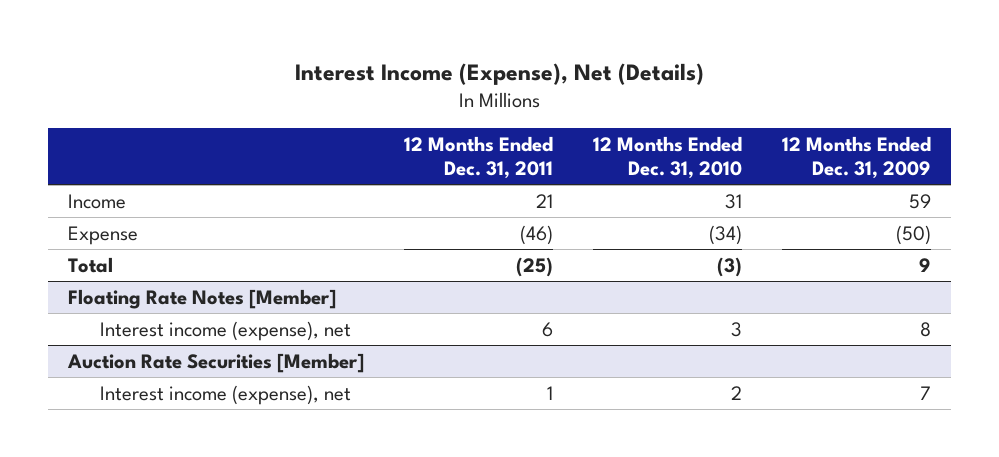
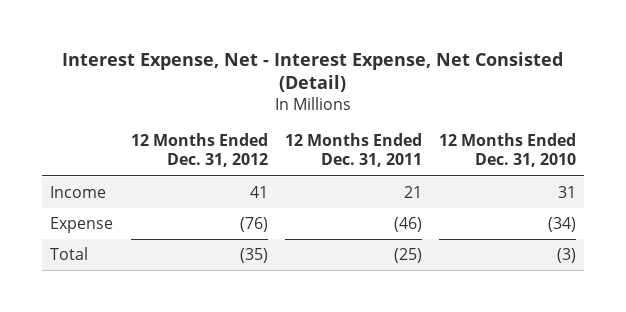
- Interest Income (Expense), Net (Details)
+ Interest Expense, Net - Interest Expense, Net Consisted (Detail)
- | 12 Months Ended Dec. 31, 2011 | 12 Months Ended Dec. 31, 2010 | 12 Months Ended Dec. 31, 2009
+ | 12 Months Ended Dec. 31, 2012 | 12 Months Ended Dec. 31, 2011 | 12 Months Ended Dec. 31, 2010
- Floating Rate Notes [Member]
- Interest income (expense), net | 6 | 3 | 8
- Auction Rate Securities [Member]
- Interest income (expense), net | 1 | 2 | 7

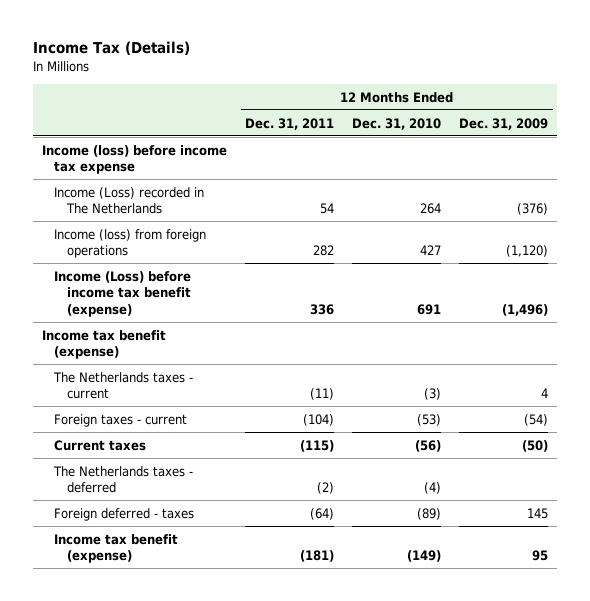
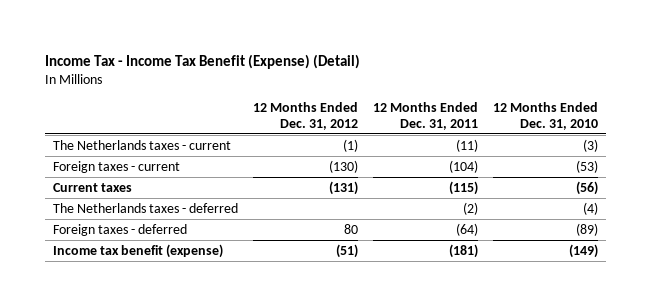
- Income Tax (Details)
+ Income Tax - Income Tax Benefit (Expense) (Detail)
- | 12 Months Ended Dec. 31, 2011 | 12 Months Ended Dec. 31, 2010 | 12 Months Ended Dec. 31, 2009
+ | 12 Months Ended Dec. 31, 2012 | 12 Months Ended Dec. 31, 2011 | 12 Months Ended Dec. 31, 2010
- Income (loss) before income tax expense
- Income (Loss) recorded in The Netherlands | 54 | 264 | (376)
- Income (loss) from foreign operations | 282 | 427 | (1,120)
- Income (Loss) before income tax benefit (expense) | 336 | 691 | (1,496)
- Income tax benefit (expense)
- Foreign deferred - taxes | (64) | (89) | 145
+ Foreign taxes - deferred | 80 | (64) | (89)

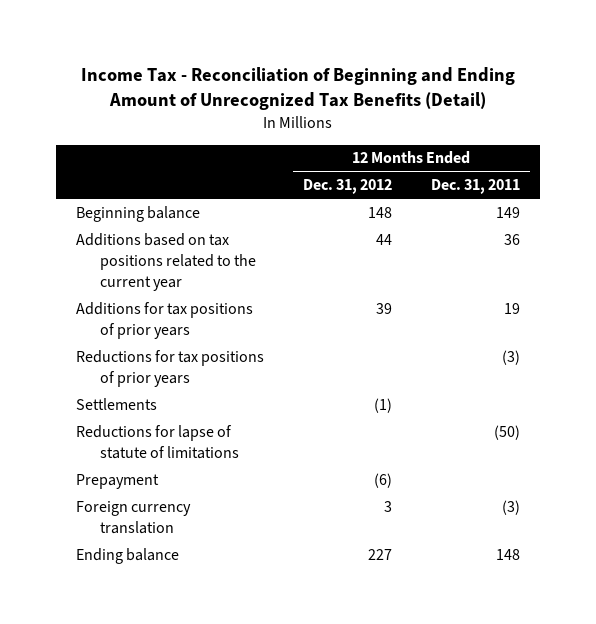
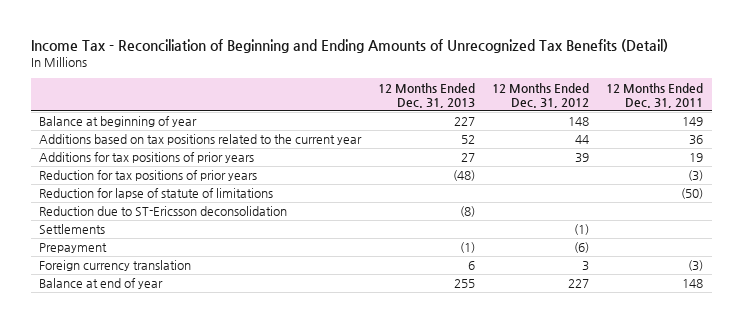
- Income Tax - Reconciliation of Beginning and Ending Amount of Unrecognized Tax Benefits (Detail)
+ Income Tax - Reconciliation of Beginning and Ending Amounts of Unrecognized Tax Benefits (Detail)
- | 12 Months Ended Dec. 31, 2012 | 12 Months Ended Dec. 31, 2011
+ | 12 Months Ended Dec. 31, 2013 | 12 Months Ended Dec. 31, 2012 | 12 Months Ended Dec. 31, 2011
- Beginning balance | 148 | 149
+ Balance at beginning of year | 227 | 148 | 149
- Reductions for tax positions of prior years | | (3)
+ Reduction for tax positions of prior years | (48) | | (3)
+ Reduction for lapse of statute of limitations | | | (50)
+ Reduction due to ST-Ericsson deconsolidation | (8) | |
- Reductions for lapse of statute of limitations | | (50)
- Ending balance | 227 | 148
+ Balance at end of year | 255 | 227 | 148

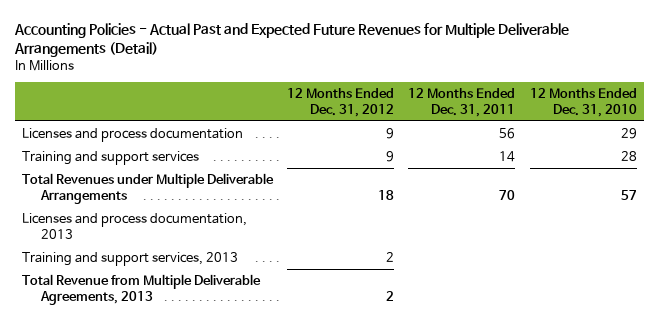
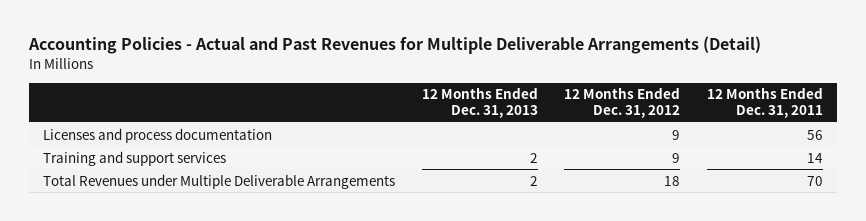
- Accounting Policies - Actual Past and Expected Future Revenues for Multiple Deliverable Arrangements (Detail)
+ Accounting Policies - Actual and Past Revenues for Multiple Deliverable Arrangements (Detail)
- | 12 Months Ended Dec. 31, 2012 | 12 Months Ended Dec. 31, 2011 | 12 Months Ended Dec. 31, 2010
+ | 12 Months Ended Dec. 31, 2013 | 12 Months Ended Dec. 31, 2012 | 12 Months Ended Dec. 31, 2011
- Licenses and process documentation, 2013
- Training and support services, 2013 | 2 | |
- Total Revenue from Multiple Deliverable Agreements, 2013 | 2 | |

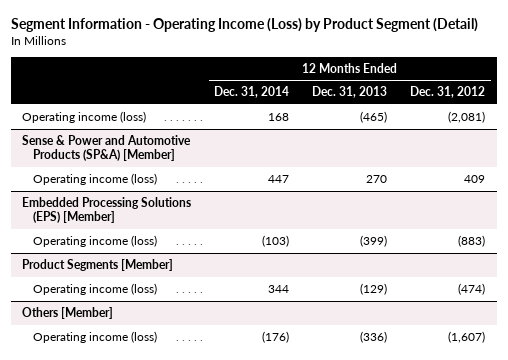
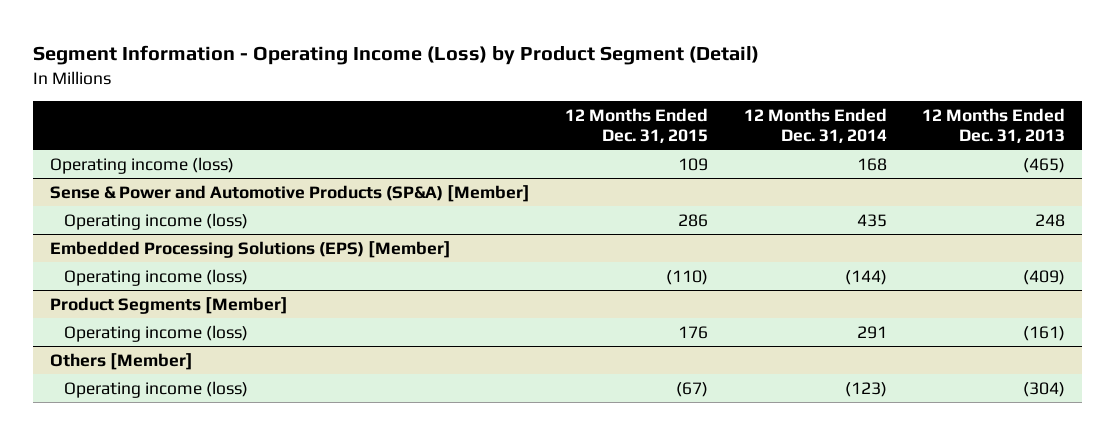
- | 12 Months Ended Dec. 31, 2014 | 12 Months Ended Dec. 31, 2013 | 12 Months Ended Dec. 31, 2012
+ | 12 Months Ended Dec. 31, 2015 | 12 Months Ended Dec. 31, 2014 | 12 Months Ended Dec. 31, 2013
@ Sense & Power and Automotive Products (SP&A) [Member]
- Operating income (loss) | 447 | 270 | 409
+ Operating income (loss) | 286 | 435 | 248
@ Embedded Processing Solutions (EPS) [Member]
- Operating income (loss) | (103) | (399) | (883)
+ Operating income (loss) | (110) | (144) | (409)
@ Product Segments [Member]
- Operating income (loss) | 344 | (129) | (474)
+ Operating income (loss) | 176 | 291 | (161)
@ Others [Member]
- Operating income (loss) | (176) | (336) | (1,607)
+ Operating income (loss) | (67) | (123) | (304)

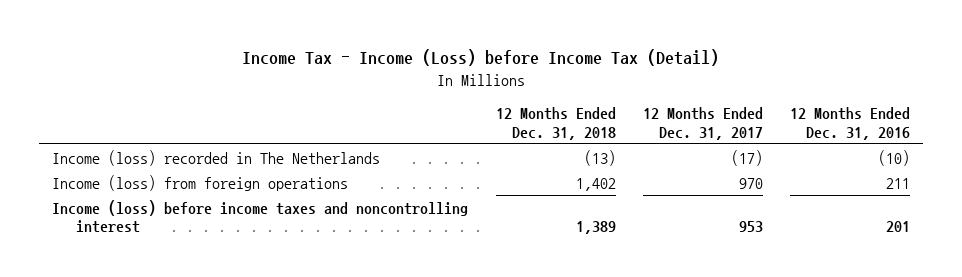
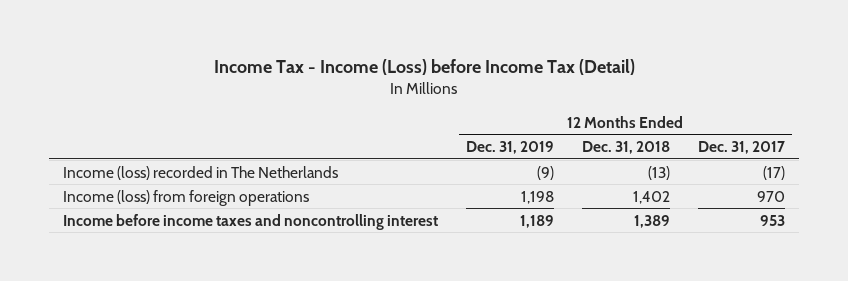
- | 12 Months Ended Dec. 31, 2018 | 12 Months Ended Dec. 31, 2017 | 12 Months Ended Dec. 31, 2016
+ | 12 Months Ended Dec. 31, 2019 | 12 Months Ended Dec. 31, 2018 | 12 Months Ended Dec. 31, 2017
- Income (loss) before income taxes and noncontrolling interest | 1,389 | 953 | 201
+ Income before income taxes and noncontrolling interest | 1,189 | 1,389 | 953

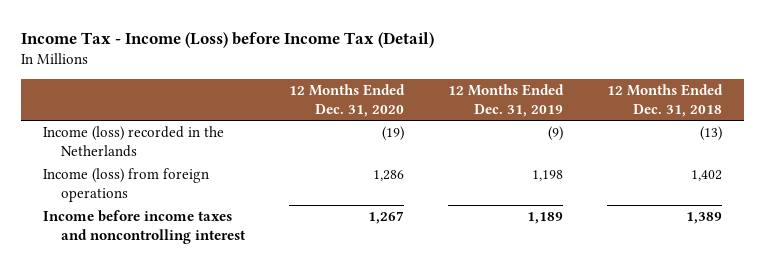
- | 12 Months Ended Dec. 31, 2019 | 12 Months Ended Dec. 31, 2018 | 12 Months Ended Dec. 31, 2017
+ | 12 Months Ended Dec. 31, 2020 | 12 Months Ended Dec. 31, 2019 | 12 Months Ended Dec. 31, 2018
- Income (loss) recorded in The Netherlands | (9) | (13) | (17)
+ Income (loss) recorded in the Netherlands | (19) | (9) | (13)

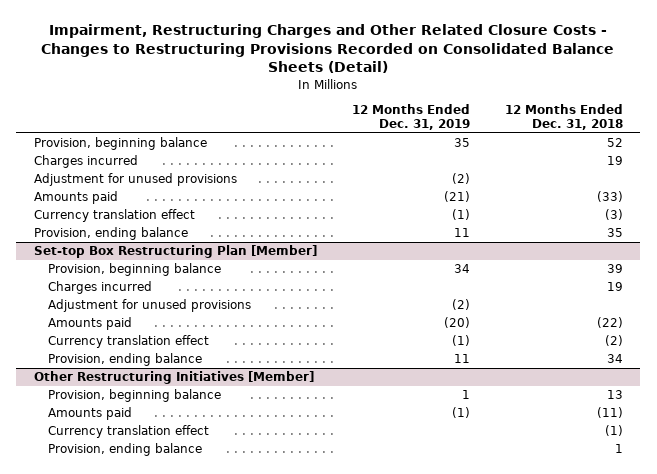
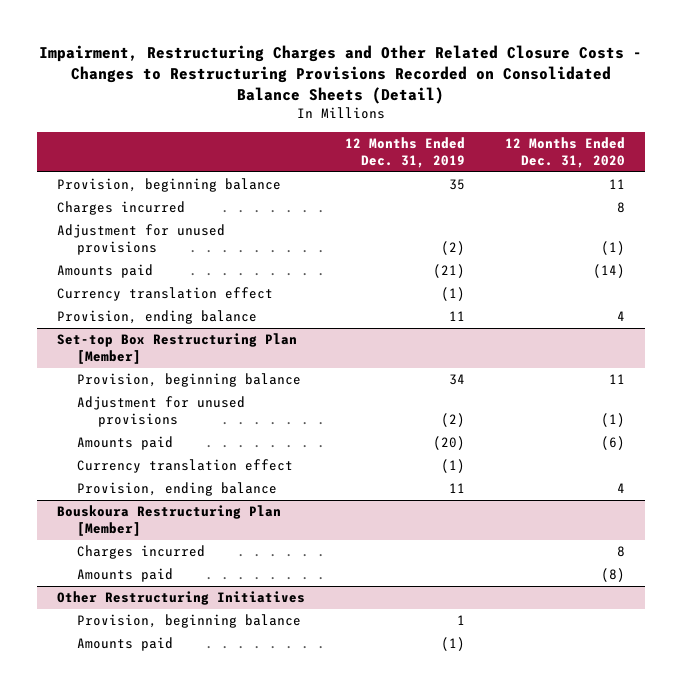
- | 12 Months Ended Dec. 31, 2019 | 12 Months Ended Dec. 31, 2018
+ | 12 Months Ended Dec. 31, 2019 | 12 Months Ended Dec. 31, 2020
@ Set-top Box Restructuring Plan [Member]
- Charges incurred | | 19
- Other Restructuring Initiatives [Member]
+ Bouskoura Restructuring Plan [Member]
+ Charges incurred | | 8
+ Amounts paid | | (8)
+ Other Restructuring Initiatives
- Currency translation effect | | (1)
- Provision, ending balance | | 1

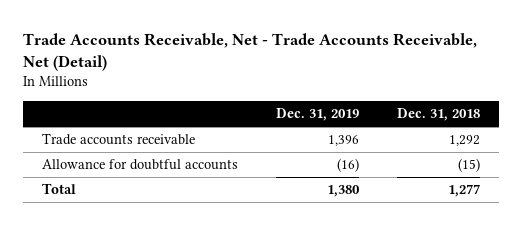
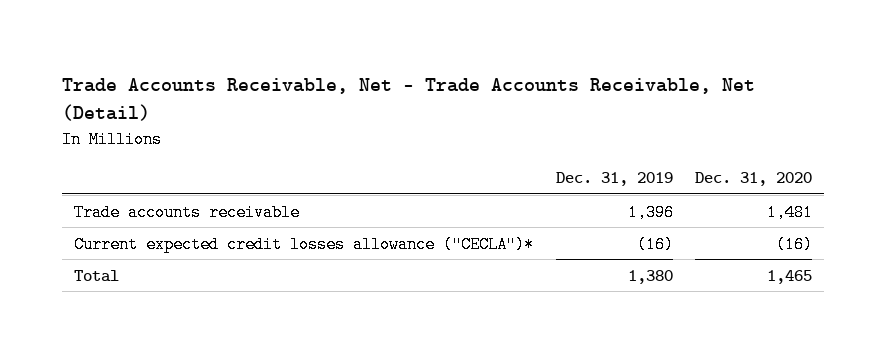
- | Dec. 31, 2019 | Dec. 31, 2018
+ | Dec. 31, 2019 | Dec. 31, 2020
- Allowance for doubtful accounts | (16) | (15)
+ Current expected credit losses allowance ("CECLA")* | (16) | (16)

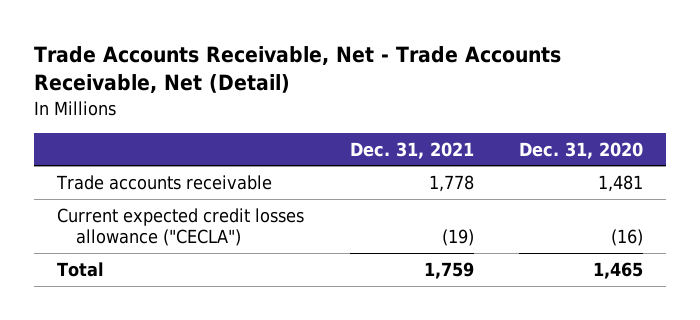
- | Dec. 31, 2019 | Dec. 31, 2020
+ | Dec. 31, 2021 | Dec. 31, 2020
- Current expected credit losses allowance ("CECLA")* | (16) | (16)
+ Current expected credit losses allowance ("CECLA") | (19) | (16)

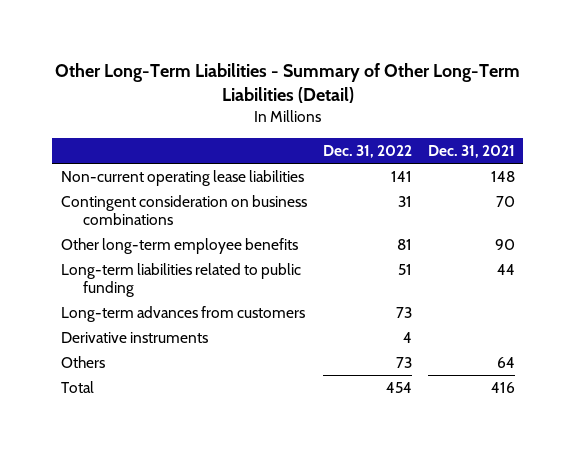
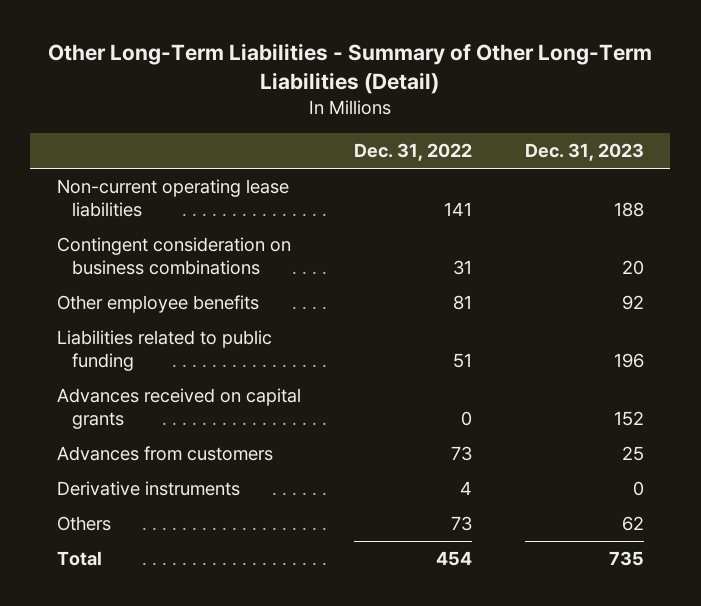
- | Dec. 31, 2022 | Dec. 31, 2021
+ | Dec. 31, 2022 | Dec. 31, 2023
- Other long-term employee benefits | 81 | 90
- Long-term liabilities related to public funding | 51 | 44
- Long-term advances from customers | 73 |
+ Other employee benefits | 81 | 92
+ Liabilities related to public funding | 51 | 196
+ Advances received on capital grants | 0 | 152
+ Advances from customers | 73 | 25

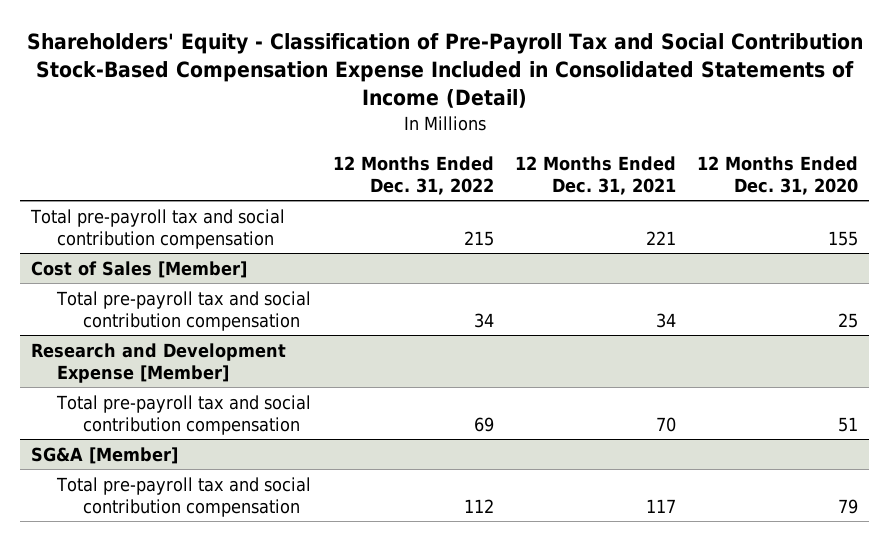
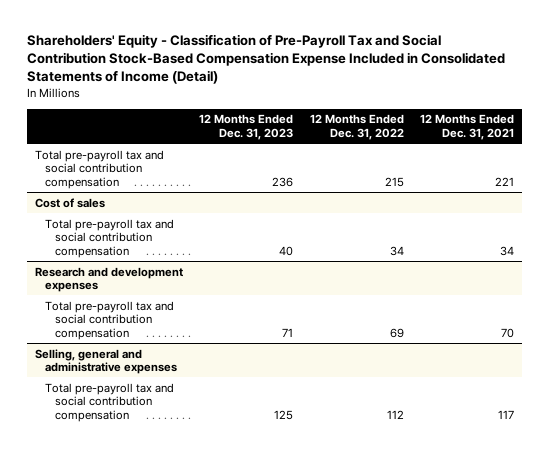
- | 12 Months Ended Dec. 31, 2022 | 12 Months Ended Dec. 31, 2021 | 12 Months Ended Dec. 31, 2020
+ | 12 Months Ended Dec. 31, 2023 | 12 Months Ended Dec. 31, 2022 | 12 Months Ended Dec. 31, 2021
- Cost of Sales [Member]
+ Cost of sales
- Research and Development Expense [Member]
+ Research and development expenses
- SG&A [Member]
+ Selling, general and administrative expenses

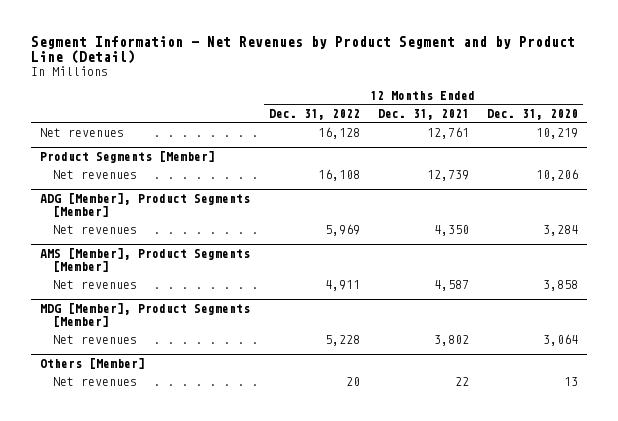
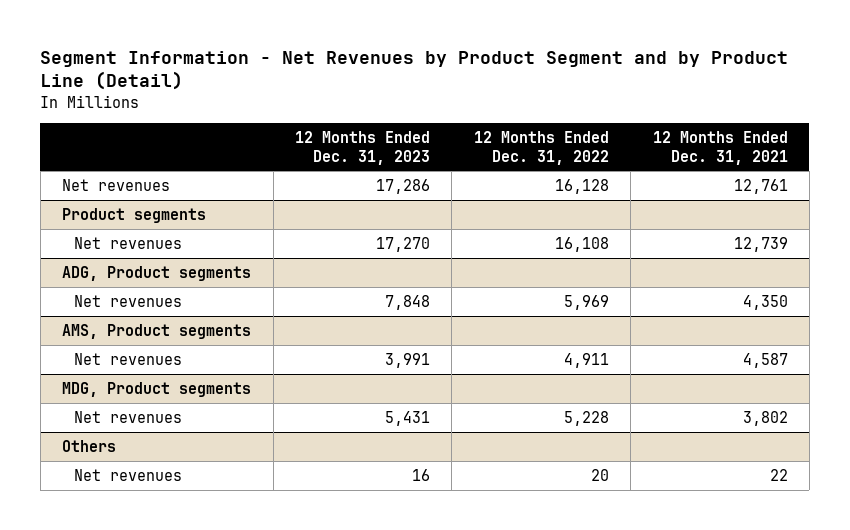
- | 12 Months Ended Dec. 31, 2022 | 12 Months Ended Dec. 31, 2021 | 12 Months Ended Dec. 31, 2020
+ | 12 Months Ended Dec. 31, 2023 | 12 Months Ended Dec. 31, 2022 | 12 Months Ended Dec. 31, 2021
- Product Segments [Member]
+ Product segments
- ADG [Member], Product Segments [Member]
+ ADG, Product segments
- AMS [Member], Product Segments [Member]
+ AMS, Product segments
- MDG [Member], Product Segments [Member]
+ MDG, Product segments
- Others [Member]
+ Others

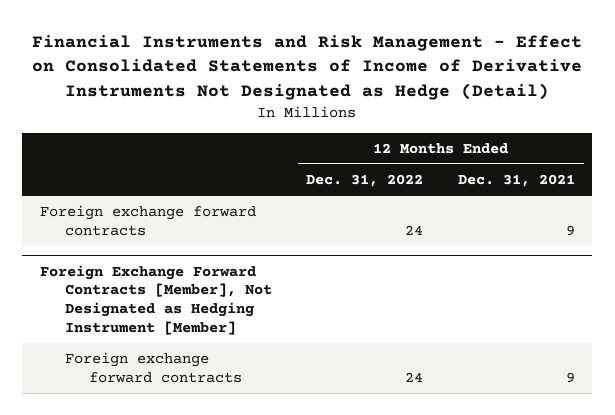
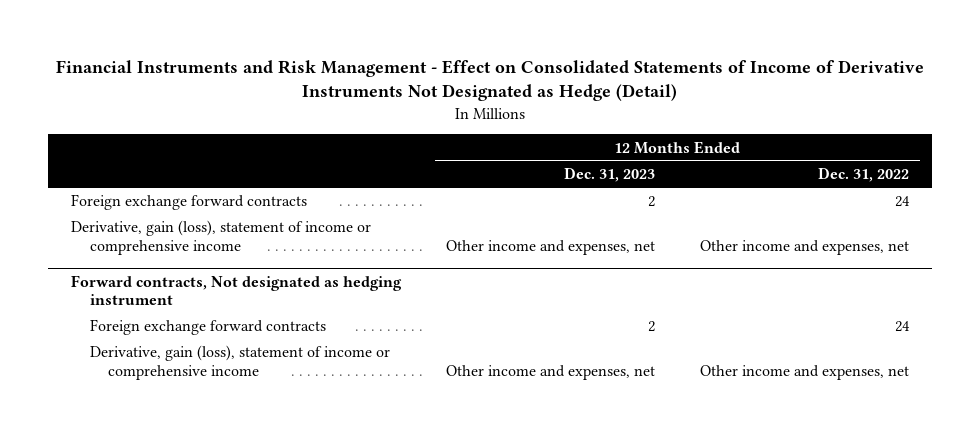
- | 12 Months Ended Dec. 31, 2022 | 12 Months Ended Dec. 31, 2021
+ | 12 Months Ended Dec. 31, 2023 | 12 Months Ended Dec. 31, 2022
- Foreign Exchange Forward Contracts [Member], Not Designated as Hedging Instrument [Member]
+ Derivative, gain (loss), statement of income or comprehensive income | Other income and expenses, net | Other income and expenses, net
+ Forward contracts, Not designated as hedging instrument
+ Derivative, gain (loss), statement of income or comprehensive income | Other income and expenses, net | Other income and expenses, net

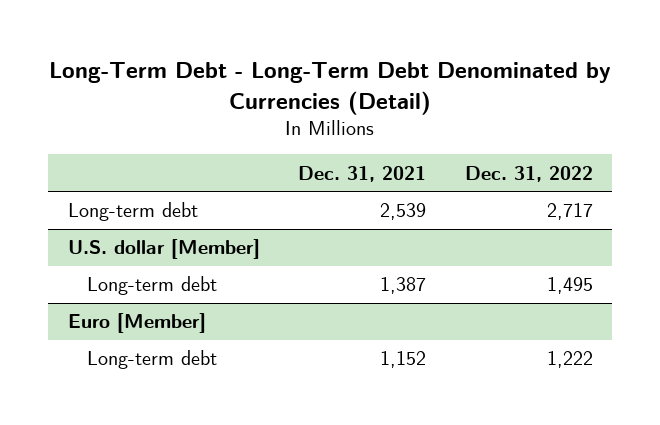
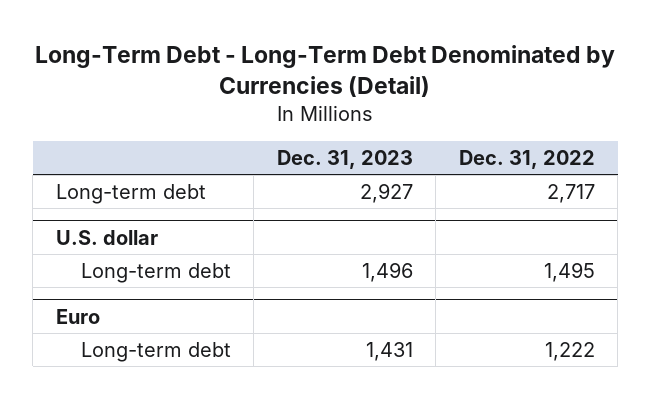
- | Dec. 31, 2021 | Dec. 31, 2022
+ | Dec. 31, 2023 | Dec. 31, 2022
- U.S. dollar [Member]
+ U.S. dollar
- Euro [Member]
+ Euro

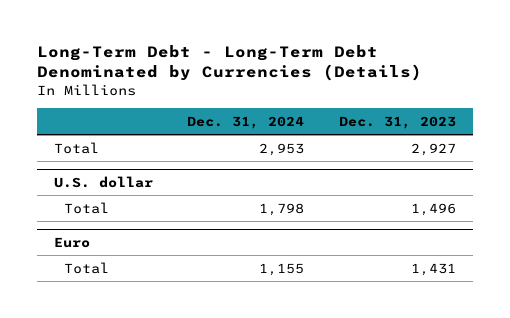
- Long-Term Debt - Long-Term Debt Denominated by Currencies (Detail)
+ Long-Term Debt - Long-Term Debt Denominated by Currencies (Details)
- | Dec. 31, 2023 | Dec. 31, 2022
+ | Dec. 31, 2024 | Dec. 31, 2023
- Long-term debt | 2,927 | 2,717
+ Total | 2,953 | 2,927
@ U.S. dollar
- Long-term debt | 1,496 | 1,495
+ Total | 1,798 | 1,496
@ Euro
- Long-term debt | 1,431 | 1,222
+ Total | 1,155 | 1,431

